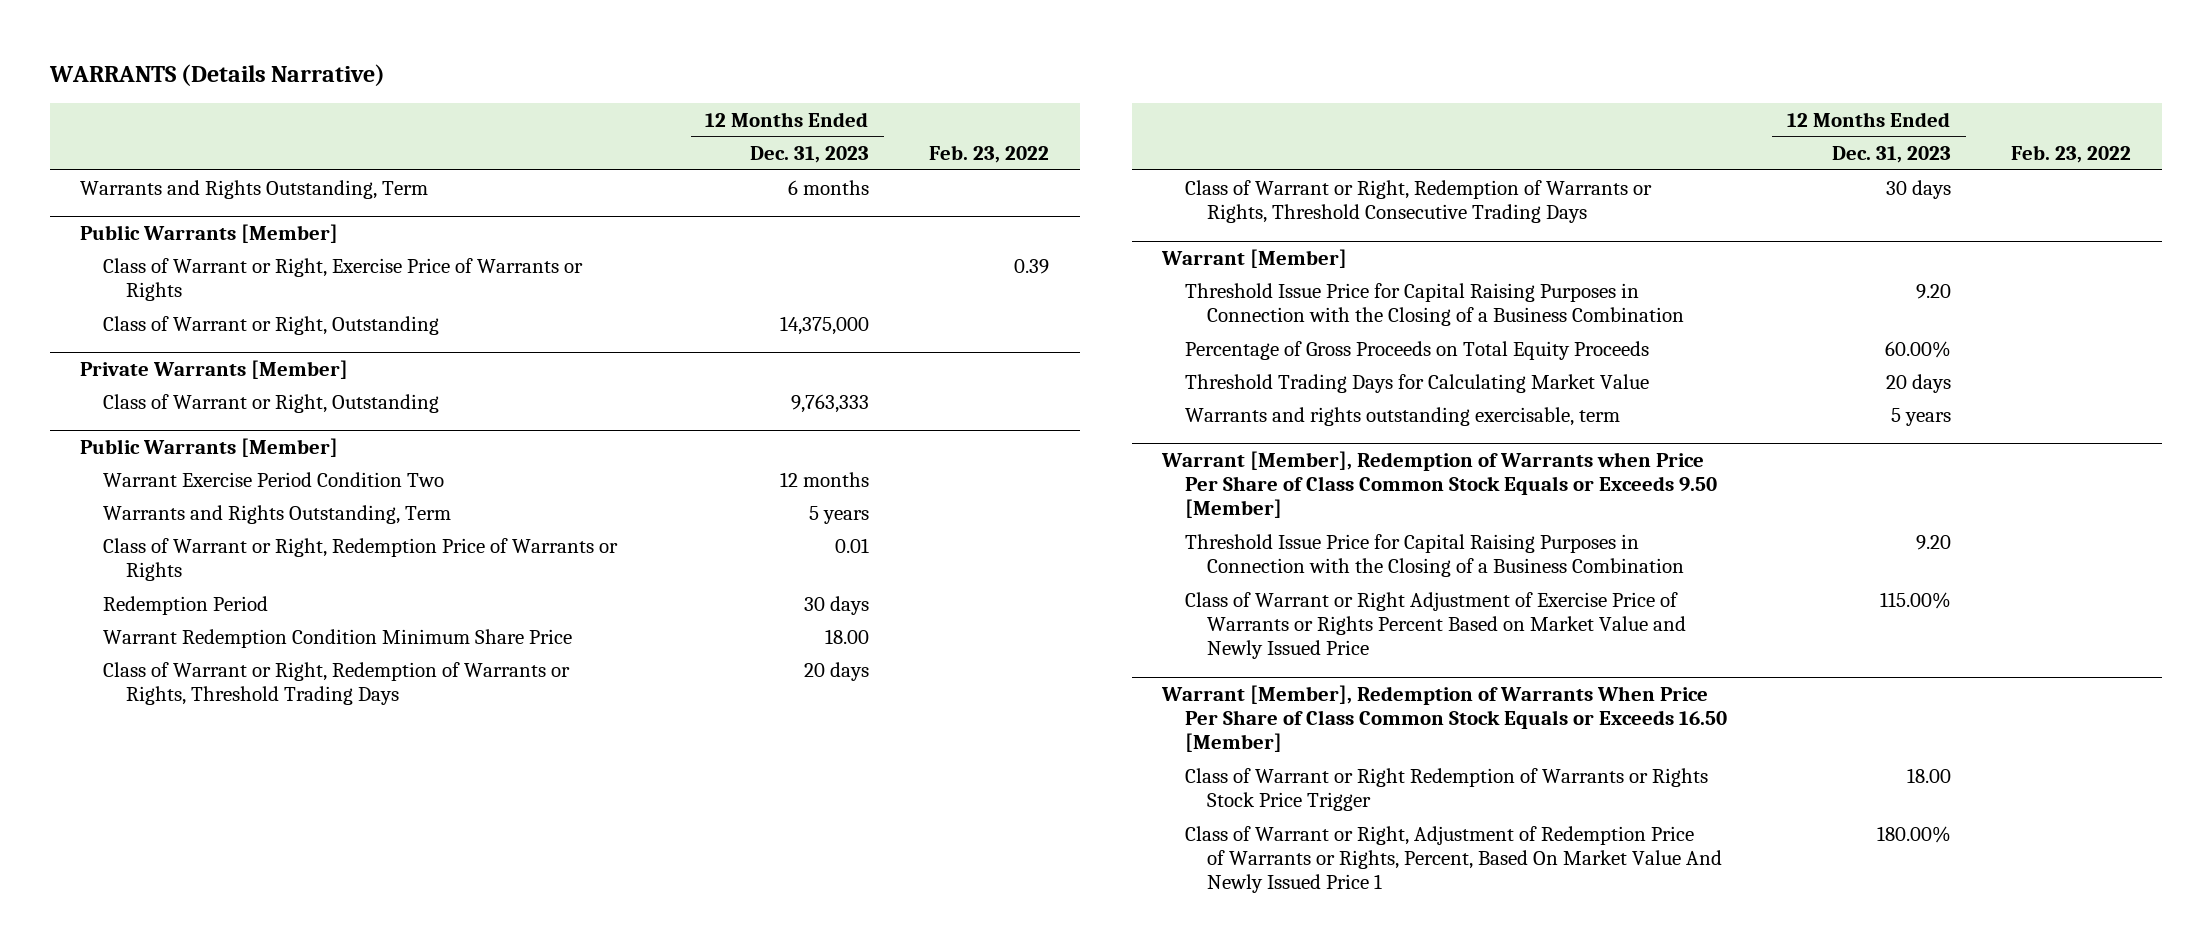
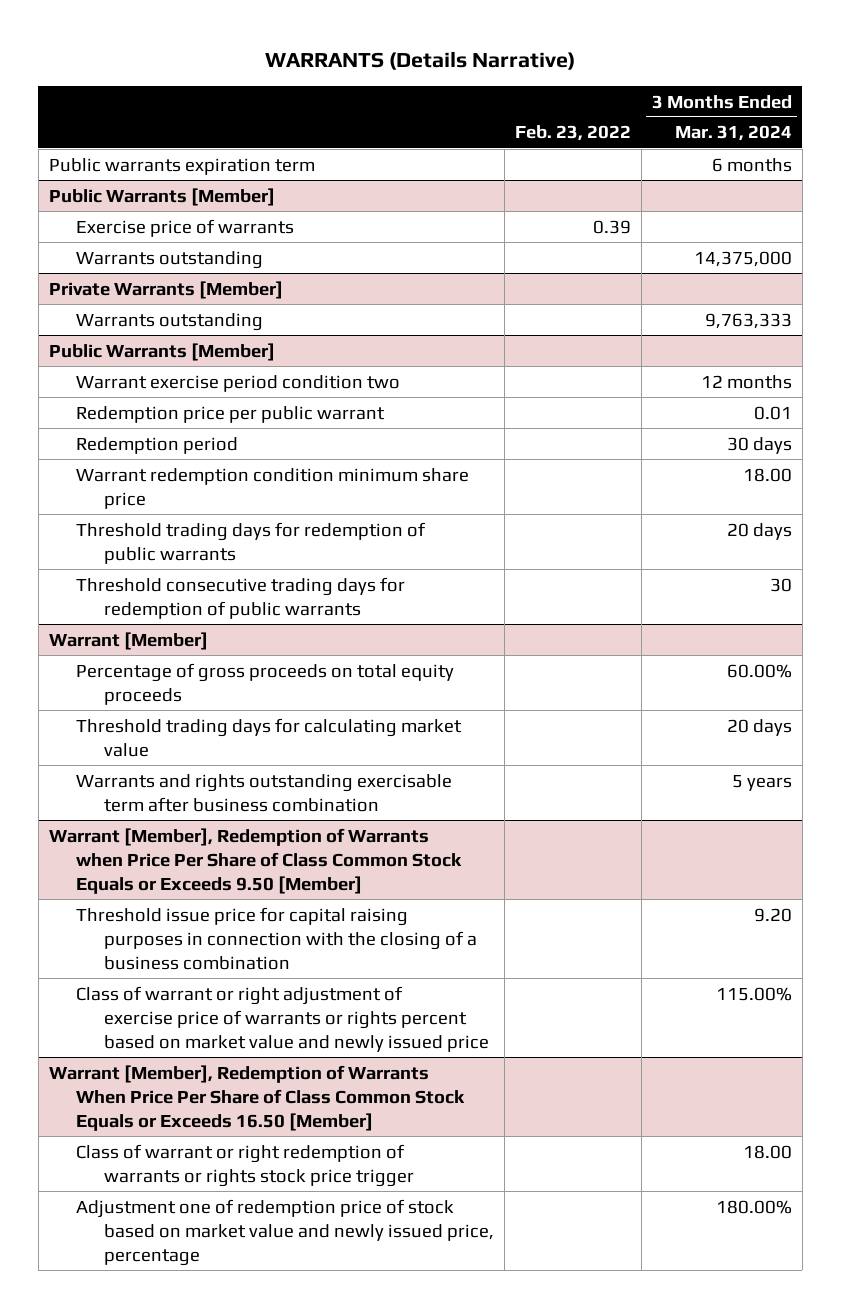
- | 12 Months Ended Dec. 31, 2023 | Feb. 23, 2022
+ | Feb. 23, 2022 | 3 Months Ended Mar. 31, 2024
- Warrants and Rights Outstanding, Term | 6 months |
+ Public warrants expiration term | | 6 months
@ Public Warrants [Member]
- Class of Warrant or Right, Exercise Price of Warrants or Rights | | 0.39
- Class of Warrant or Right, Outstanding | 14,375,000 |
+ Exercise price of warrants | 0.39 |
+ Warrants outstanding | | 14,375,000
@ Private Warrants [Member]
- Class of Warrant or Right, Outstanding | 9,763,333 |
+ Warrants outstanding | | 9,763,333
@ Public Warrants [Member]
- Warrant Exercise Period Condition Two | 12 months |
- Warrants and Rights Outstanding, Term | 5 years |
- Class of Warrant or Right, Redemption Price of Warrants or Rights | 0.01 |
- Redemption Period | 30 days |
- Warrant Redemption Condition Minimum Share Price | 18.00 |
- Class of Warrant or Right, Redemption of Warrants or Rights, Threshold Trading Days | 20 days |
- Class of Warrant or Right, Redemption of Warrants or Rights, Threshold Consecutive Trading Days | 30 days |
+ Warrant exercise period condition two | | 12 months
+ Redemption price per public warrant | | 0.01
+ Redemption period | | 30 days
+ Warrant redemption condition minimum share price | | 18.00
+ Threshold trading days for redemption of public warrants | | 20 days
+ Threshold consecutive trading days for redemption of public warrants | | 30
@ Warrant [Member]
- Threshold Issue Price for Capital Raising Purposes in Connection with the Closing of a Business Combination | 9.20 |
- Percentage of Gross Proceeds on Total Equity Proceeds | 60.00% |
- Threshold Trading Days for Calculating Market Value | 20 days |
- Warrants and rights outstanding exercisable, term | 5 years |
+ Percentage of gross proceeds on total equity proceeds | | 60.00%
+ Threshold trading days for calculating market value | | 20 days
+ Warrants and rights outstanding exercisable term after business combination | | 5 years
@ Warrant [Member], Redemption of Warrants when Price Per Share of Class Common Stock Equals or Exceeds 9.50 [Member]
- Threshold Issue Price for Capital Raising Purposes in Connection with the Closing of a Business Combination | 9.20 |
- Class of Warrant or Right Adjustment of Exercise Price of Warrants or Rights Percent Based on Market Value and Newly Issued Price | 115.00% |
+ Threshold issue price for capital raising purposes in connection with the closing of a business combination | | 9.20
+ Class of warrant or right adjustment of exercise price of warrants or rights percent based on market value and newly issued price | | 115.00%
@ Warrant [Member], Redemption of Warrants When Price Per Share of Class Common Stock Equals or Exceeds 16.50 [Member]
- Class of Warrant or Right Redemption of Warrants or Rights Stock Price Trigger | 18.00 |
- Class of Warrant or Right, Adjustment of Redemption Price of Warrants or Rights, Percent, Based On Market Value And Newly Issued Price 1 | 180.00% |
+ Class of warrant or right redemption of warrants or rights stock price trigger | | 18.00
+ Adjustment one of redemption price of stock based on market value and newly issued price, percentage | | 180.00%

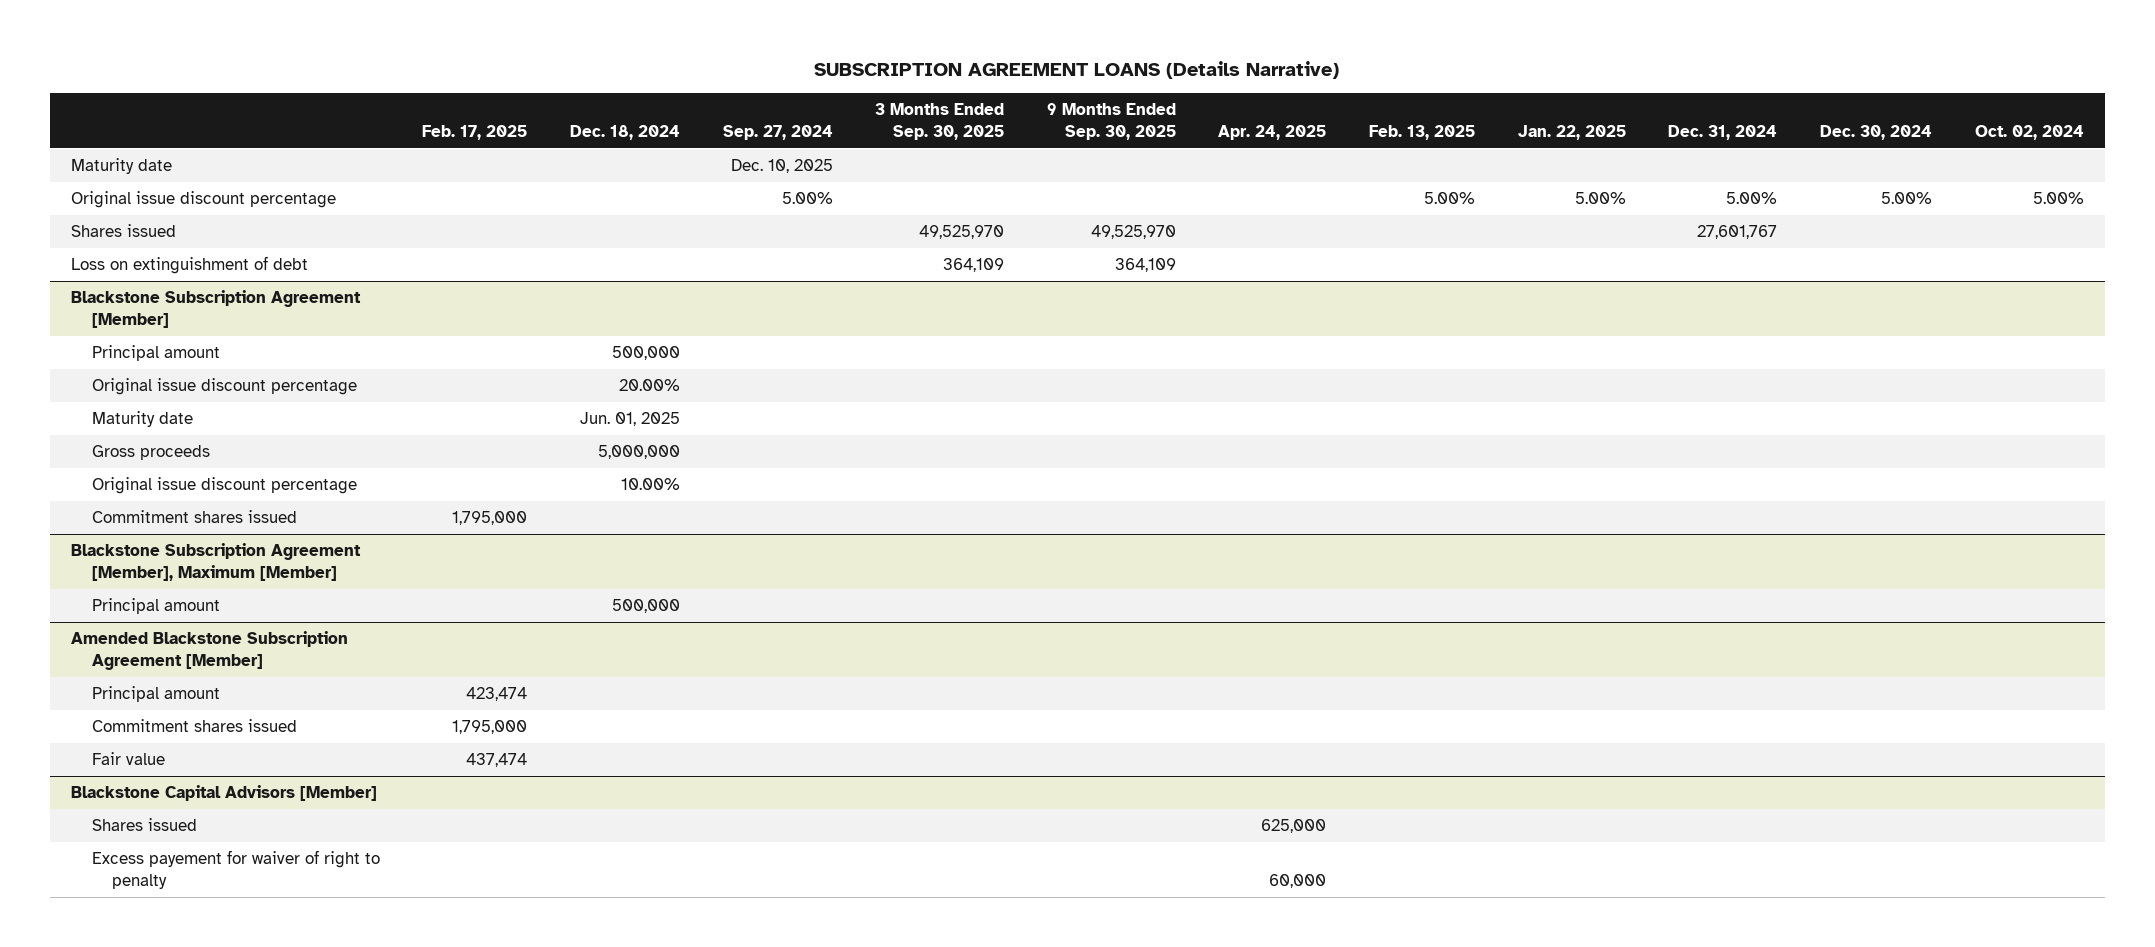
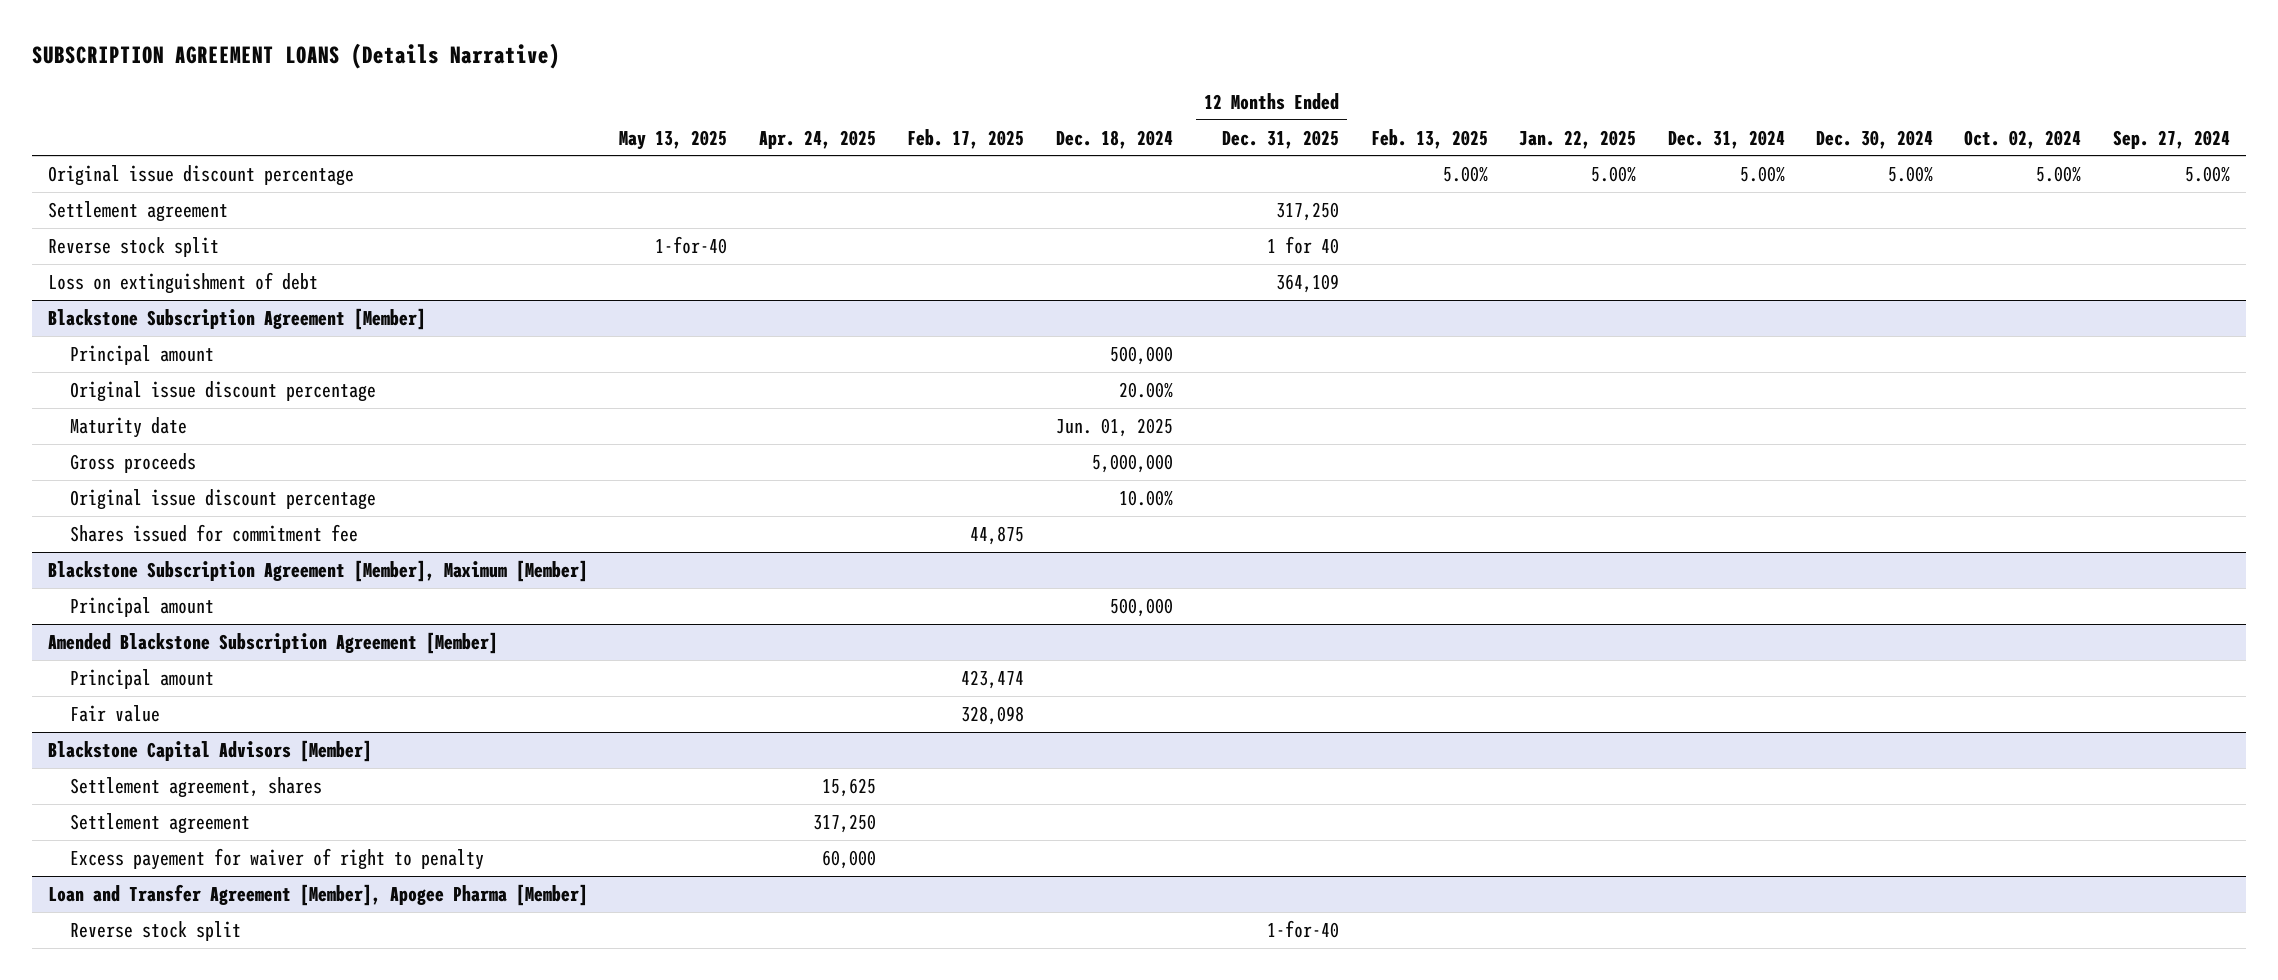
- | Feb. 17, 2025 | Dec. 18, 2024 | Sep. 27, 2024 | 3 Months Ended Sep. 30, 2025 | 9 Months Ended Sep. 30, 2025 | Apr. 24, 2025 | Feb. 13, 2025 | Jan. 22, 2025 | Dec. 31, 2024 | Dec. 30, 2024 | Oct. 02, 2024
+ | May 13, 2025 | Apr. 24, 2025 | Feb. 17, 2025 | Dec. 18, 2024 | 12 Months Ended Dec. 31, 2025 | Feb. 13, 2025 | Jan. 22, 2025 | Dec. 31, 2024 | Dec. 30, 2024 | Oct. 02, 2024 | Sep. 27, 2024
- Maturity date | | | Dec. 10, 2025 | | | | | | | |
- Shares issued | | | | 49,525,970 | 49,525,970 | | | | 27,601,767 | |
+ Settlement agreement | | | | | 317,250 | | | | | |
+ Reverse stock split | 1-for-40 | | | | 1 for 40 | | | | | |
@ Blackstone Subscription Agreement [Member]
- Commitment shares issued | 1,795,000 | | | | | | | | | |
+ Shares issued for commitment fee | | | 44,875 | | | | | | | |
@ Amended Blackstone Subscription Agreement [Member]
- Commitment shares issued | 1,795,000 | | | | | | | | | |
- Fair value | 437,474 | | | | | | | | | |
+ Fair value | | | 328,098 | | | | | | | |
@ Blackstone Capital Advisors [Member]
- Shares issued | | | | | | 625,000 | | | | |
+ Settlement agreement, shares | | 15,625 | | | | | | | | |
+ Settlement agreement | | 317,250 | | | | | | | | |
+ Loan and Transfer Agreement [Member], Apogee Pharma [Member]
+ Reverse stock split | | | | | 1-for-40 | | | | | |

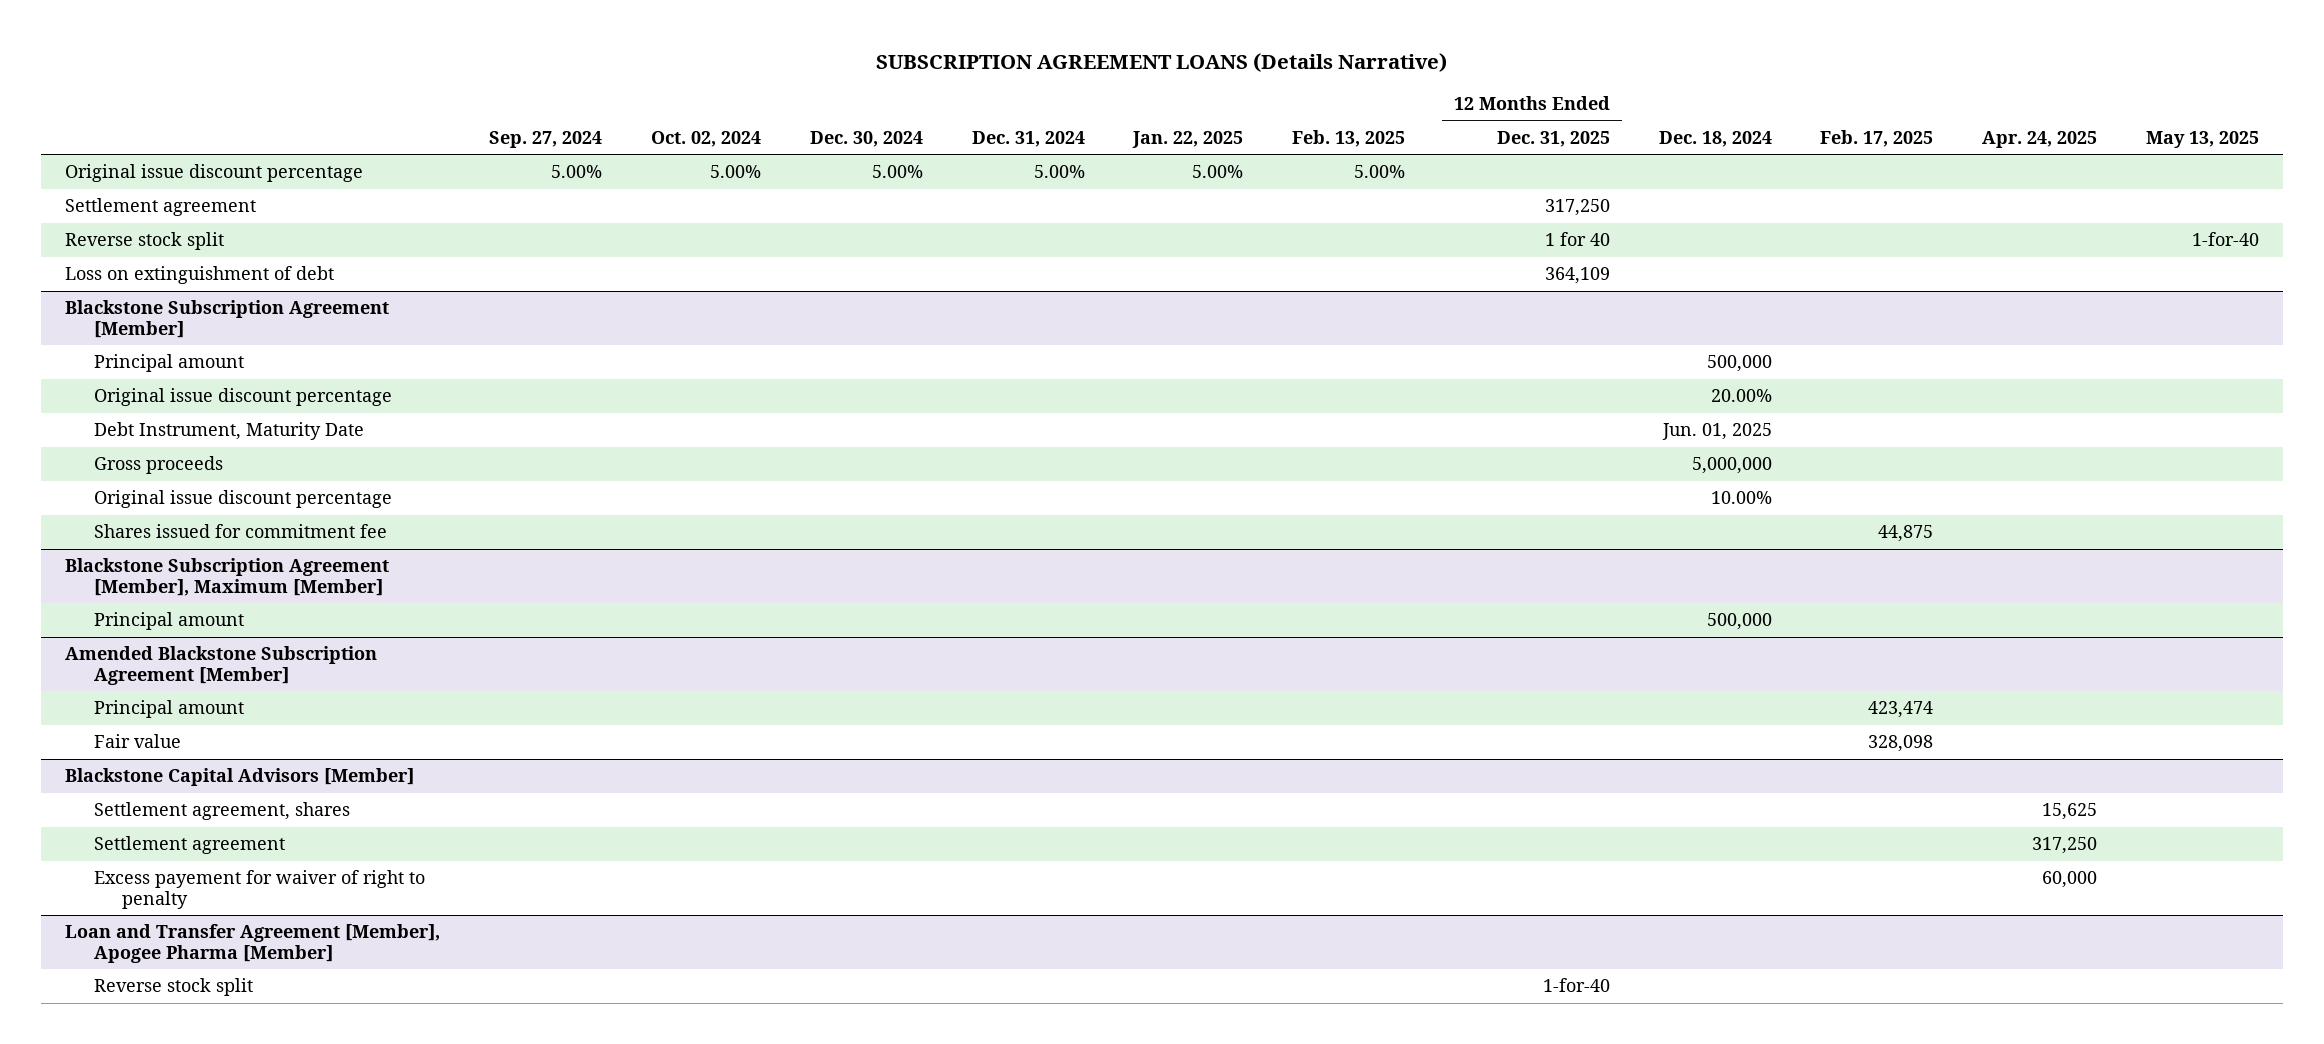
- | May 13, 2025 | Apr. 24, 2025 | Feb. 17, 2025 | Dec. 18, 2024 | 12 Months Ended Dec. 31, 2025 | Feb. 13, 2025 | Jan. 22, 2025 | Dec. 31, 2024 | Dec. 30, 2024 | Oct. 02, 2024 | Sep. 27, 2024
+ | Sep. 27, 2024 | Oct. 02, 2024 | Dec. 30, 2024 | Dec. 31, 2024 | Jan. 22, 2025 | Feb. 13, 2025 | 12 Months Ended Dec. 31, 2025 | Dec. 18, 2024 | Feb. 17, 2025 | Apr. 24, 2025 | May 13, 2025
@ Blackstone Subscription Agreement [Member]
- Maturity date | | | | Jun. 01, 2025 | | | | | | |
+ Debt Instrument, Maturity Date | | | | | | | | Jun. 01, 2025 | | |

